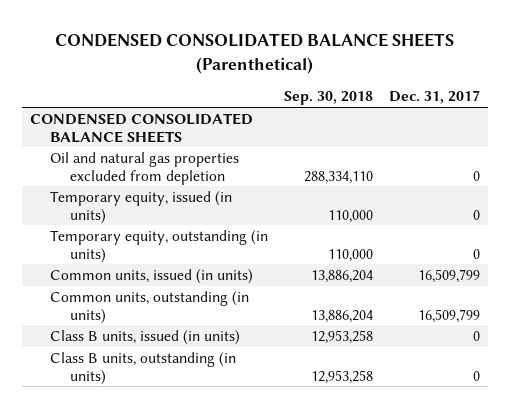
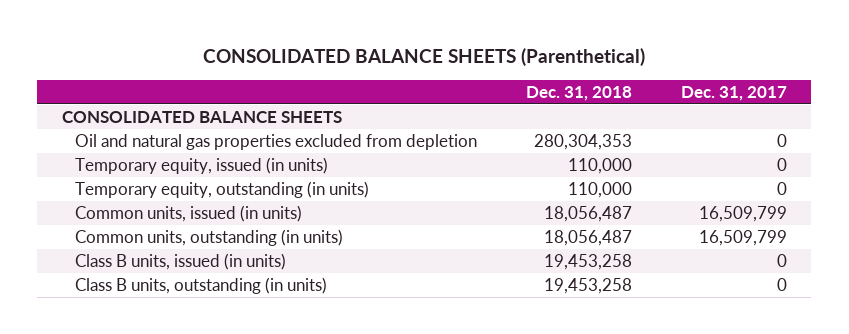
- CONDENSED CONSOLIDATED BALANCE SHEETS (Parenthetical)
+ CONSOLIDATED BALANCE SHEETS (Parenthetical)
- | Sep. 30, 2018 | Dec. 31, 2017
+ | Dec. 31, 2018 | Dec. 31, 2017
- CONDENSED CONSOLIDATED BALANCE SHEETS
+ CONSOLIDATED BALANCE SHEETS

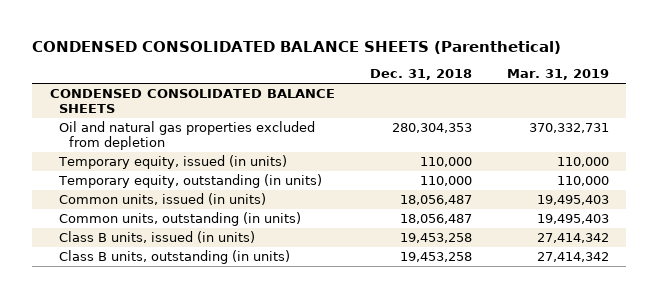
- CONSOLIDATED BALANCE SHEETS (Parenthetical)
+ CONDENSED CONSOLIDATED BALANCE SHEETS (Parenthetical)
- | Dec. 31, 2018 | Dec. 31, 2017
+ | Dec. 31, 2018 | Mar. 31, 2019
- CONSOLIDATED BALANCE SHEETS
+ CONDENSED CONSOLIDATED BALANCE SHEETS

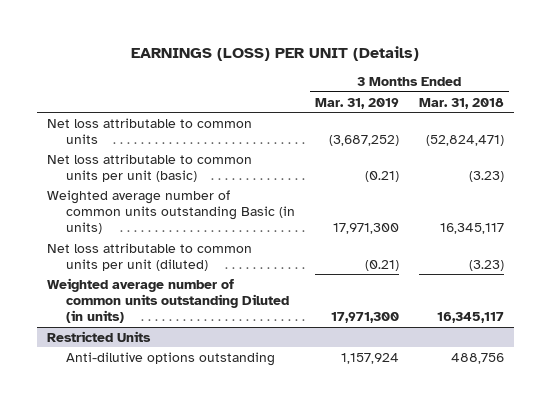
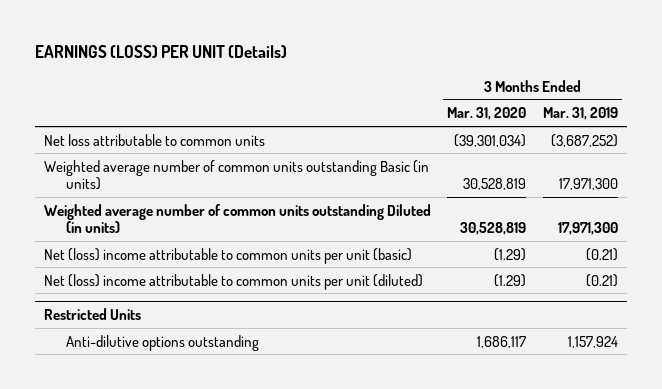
- | 3 Months Ended Mar. 31, 2019 | 3 Months Ended Mar. 31, 2018
+ | 3 Months Ended Mar. 31, 2020 | 3 Months Ended Mar. 31, 2019
- Net loss attributable to common units per unit (basic) | (0.21) | (3.23)
- Net loss attributable to common units per unit (diluted) | (0.21) | (3.23)
+ Net (loss) income attributable to common units per unit (basic) | (1.29) | (0.21)
+ Net (loss) income attributable to common units per unit (diluted) | (1.29) | (0.21)

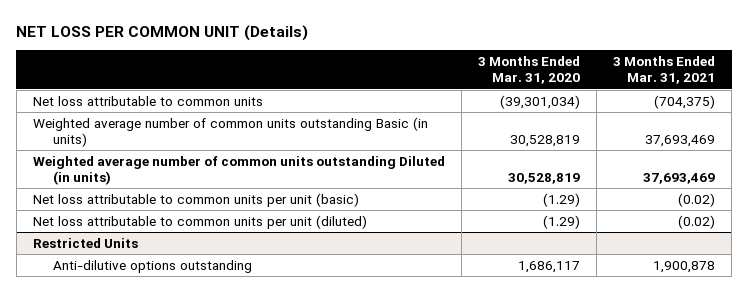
- EARNINGS (LOSS) PER UNIT (Details)
+ NET LOSS PER COMMON UNIT (Details)
- | 3 Months Ended Mar. 31, 2020 | 3 Months Ended Mar. 31, 2019
+ | 3 Months Ended Mar. 31, 2020 | 3 Months Ended Mar. 31, 2021
- Net (loss) income attributable to common units per unit (basic) | (1.29) | (0.21)
- Net (loss) income attributable to common units per unit (diluted) | (1.29) | (0.21)
+ Net loss attributable to common units per unit (basic) | (1.29) | (0.02)
+ Net loss attributable to common units per unit (diluted) | (1.29) | (0.02)

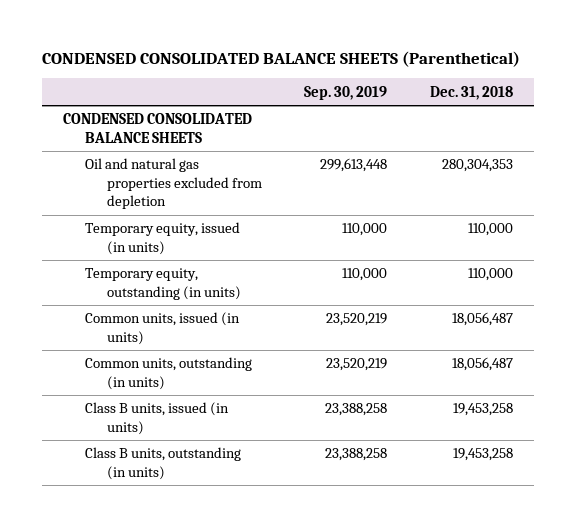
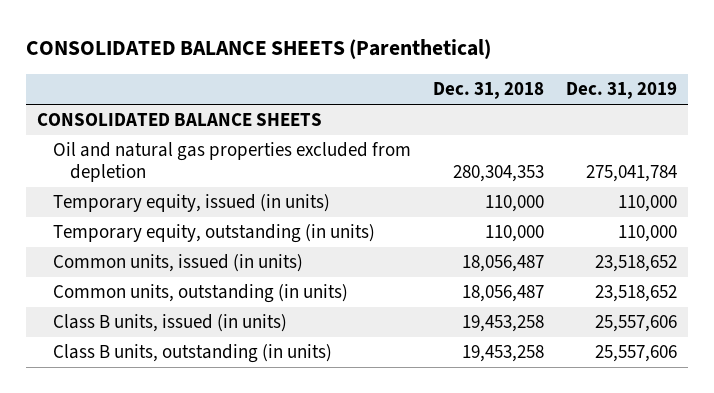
- CONDENSED CONSOLIDATED BALANCE SHEETS (Parenthetical)
+ CONSOLIDATED BALANCE SHEETS (Parenthetical)
- | Sep. 30, 2019 | Dec. 31, 2018
+ | Dec. 31, 2018 | Dec. 31, 2019
- CONDENSED CONSOLIDATED BALANCE SHEETS
+ CONSOLIDATED BALANCE SHEETS

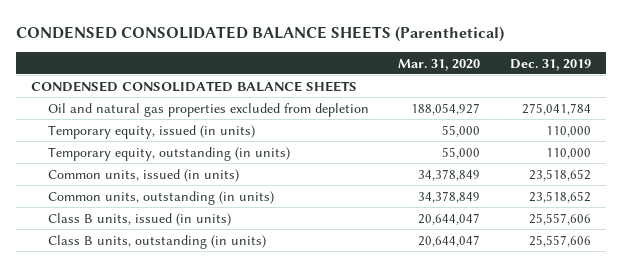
- CONSOLIDATED BALANCE SHEETS (Parenthetical)
+ CONDENSED CONSOLIDATED BALANCE SHEETS (Parenthetical)
- | Dec. 31, 2018 | Dec. 31, 2019
+ | Mar. 31, 2020 | Dec. 31, 2019
- CONSOLIDATED BALANCE SHEETS
+ CONDENSED CONSOLIDATED BALANCE SHEETS

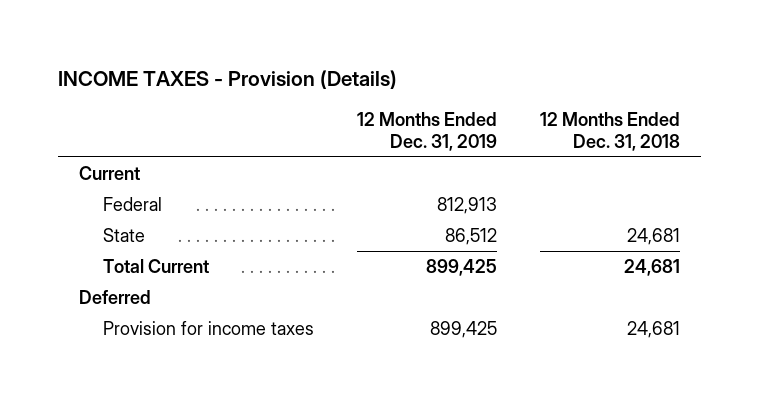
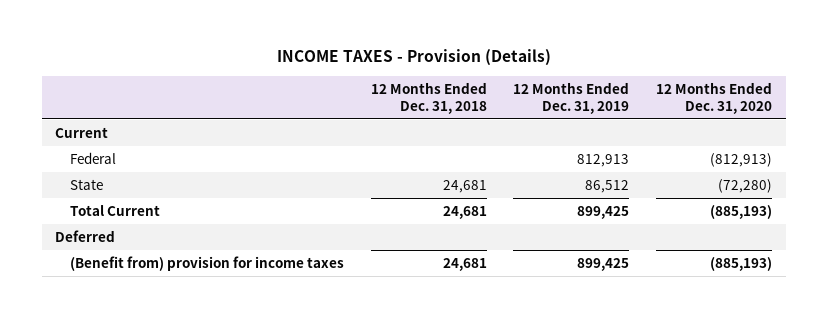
- | 12 Months Ended Dec. 31, 2019 | 12 Months Ended Dec. 31, 2018
+ | 12 Months Ended Dec. 31, 2018 | 12 Months Ended Dec. 31, 2019 | 12 Months Ended Dec. 31, 2020
- Provision for income taxes | 899,425 | 24,681
+ (Benefit from) provision for income taxes | 24,681 | 899,425 | (885,193)

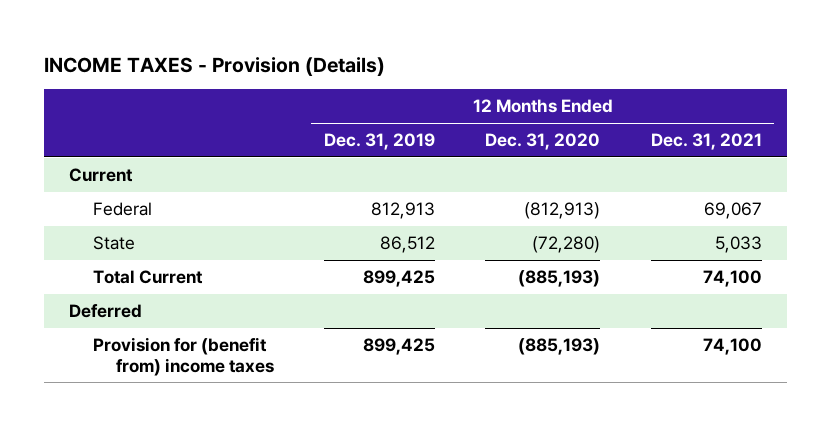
- | 12 Months Ended Dec. 31, 2018 | 12 Months Ended Dec. 31, 2019 | 12 Months Ended Dec. 31, 2020
+ | 12 Months Ended Dec. 31, 2019 | 12 Months Ended Dec. 31, 2020 | 12 Months Ended Dec. 31, 2021
- (Benefit from) provision for income taxes | 24,681 | 899,425 | (885,193)
+ Provision for (benefit from) income taxes | 899,425 | (885,193) | 74,100

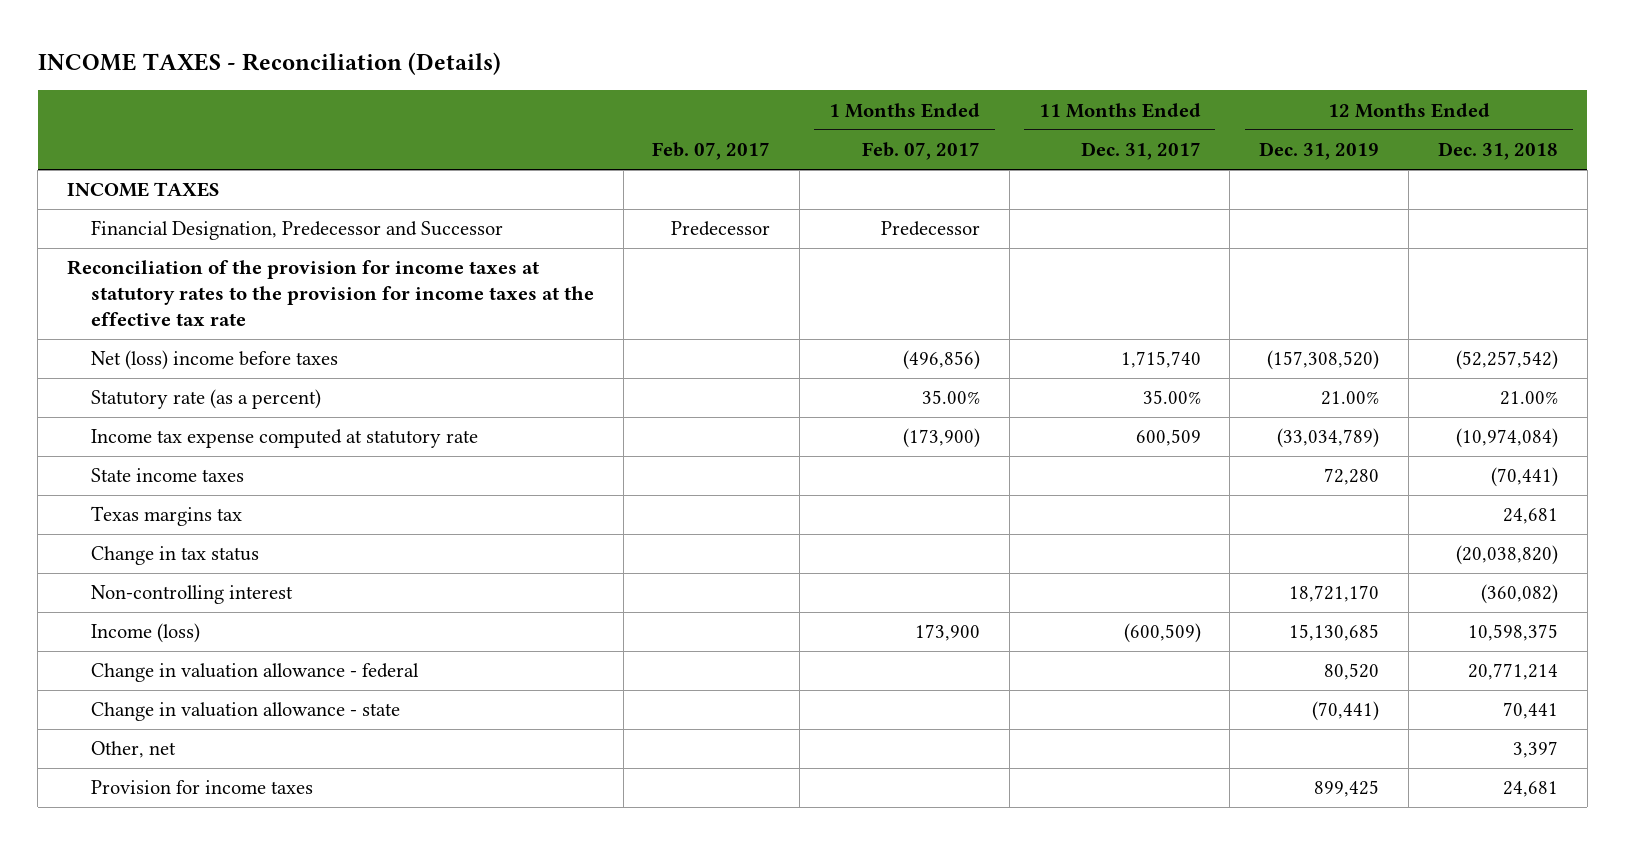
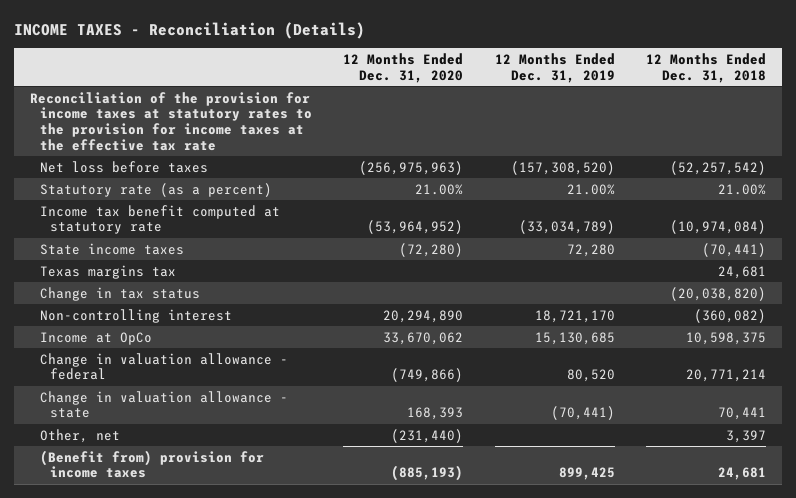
- | Feb. 07, 2017 | 1 Months Ended Feb. 07, 2017 | 11 Months Ended Dec. 31, 2017 | 12 Months Ended Dec. 31, 2019 | 12 Months Ended Dec. 31, 2018
+ | 12 Months Ended Dec. 31, 2020 | 12 Months Ended Dec. 31, 2019 | 12 Months Ended Dec. 31, 2018
- INCOME TAXES
- Financial Designation, Predecessor and Successor | Predecessor | Predecessor | | |
- Net (loss) income before taxes | | (496,856) | 1,715,740 | (157,308,520) | (52,257,542)
+ Net loss before taxes | (256,975,963) | (157,308,520) | (52,257,542)
- Income tax expense computed at statutory rate | | (173,900) | 600,509 | (33,034,789) | (10,974,084)
+ Income tax benefit computed at statutory rate | (53,964,952) | (33,034,789) | (10,974,084)
- Income (loss) | | 173,900 | (600,509) | 15,130,685 | 10,598,375
+ Income at OpCo | 33,670,062 | 15,130,685 | 10,598,375
- Provision for income taxes | | | | 899,425 | 24,681
+ (Benefit from) provision for income taxes | (885,193) | 899,425 | 24,681

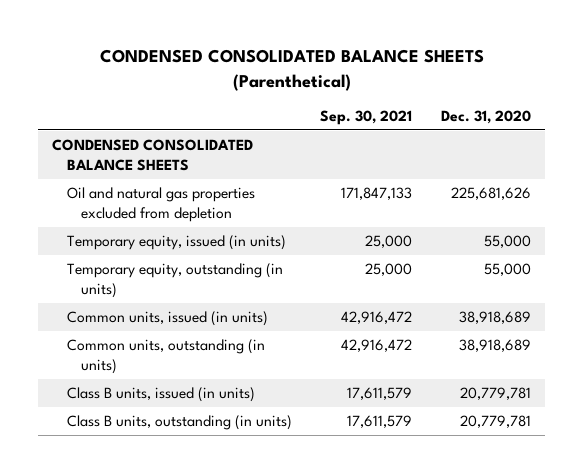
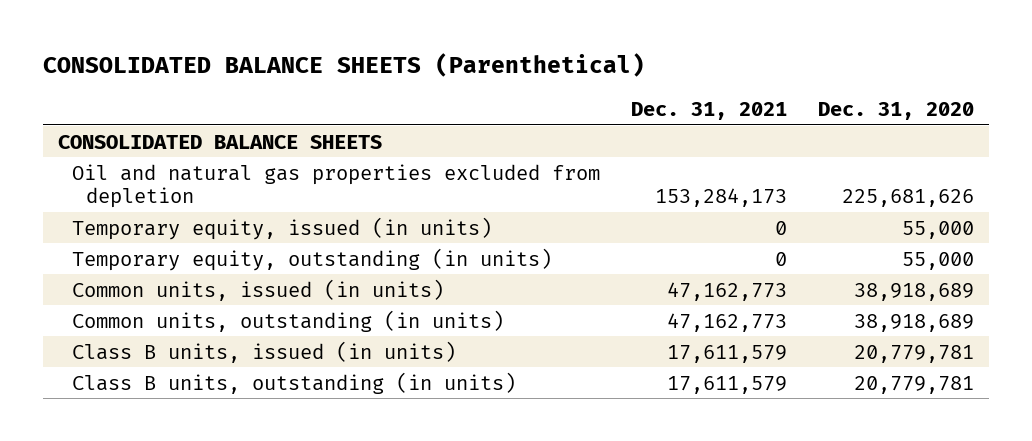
- CONDENSED CONSOLIDATED BALANCE SHEETS (Parenthetical)
+ CONSOLIDATED BALANCE SHEETS (Parenthetical)
- | Sep. 30, 2021 | Dec. 31, 2020
+ | Dec. 31, 2021 | Dec. 31, 2020
- CONDENSED CONSOLIDATED BALANCE SHEETS
+ CONSOLIDATED BALANCE SHEETS

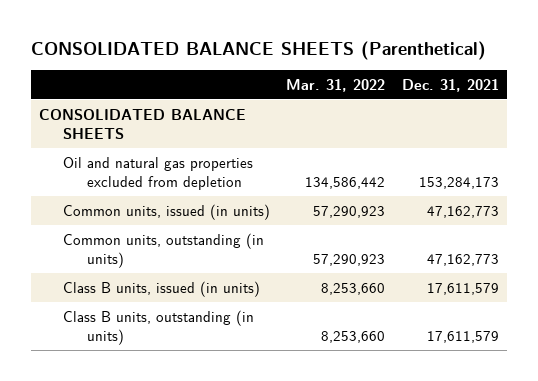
- | Dec. 31, 2021 | Dec. 31, 2020
+ | Mar. 31, 2022 | Dec. 31, 2021
- Temporary equity, issued (in units) | 0 | 55,000
- Temporary equity, outstanding (in units) | 0 | 55,000

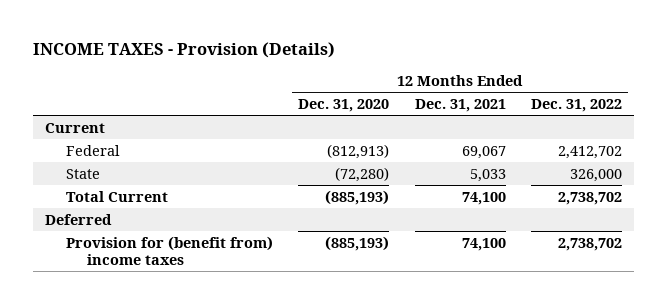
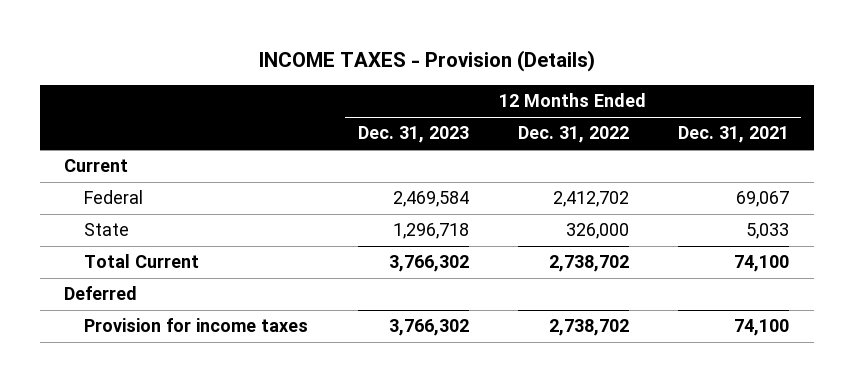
- | 12 Months Ended Dec. 31, 2020 | 12 Months Ended Dec. 31, 2021 | 12 Months Ended Dec. 31, 2022
+ | 12 Months Ended Dec. 31, 2023 | 12 Months Ended Dec. 31, 2022 | 12 Months Ended Dec. 31, 2021
- Provision for (benefit from) income taxes | (885,193) | 74,100 | 2,738,702
+ Provision for income taxes | 3,766,302 | 2,738,702 | 74,100

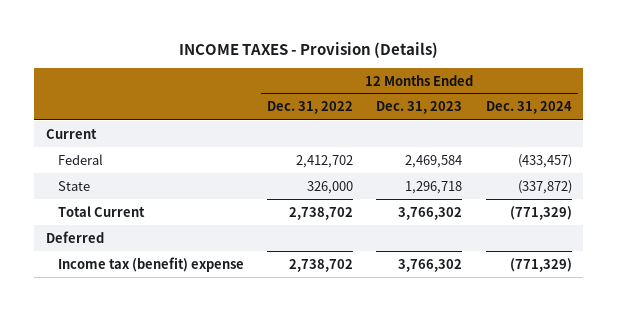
- | 12 Months Ended Dec. 31, 2023 | 12 Months Ended Dec. 31, 2022 | 12 Months Ended Dec. 31, 2021
+ | 12 Months Ended Dec. 31, 2022 | 12 Months Ended Dec. 31, 2023 | 12 Months Ended Dec. 31, 2024
- Provision for income taxes | 3,766,302 | 2,738,702 | 74,100
+ Income tax (benefit) expense | 2,738,702 | 3,766,302 | (771,329)

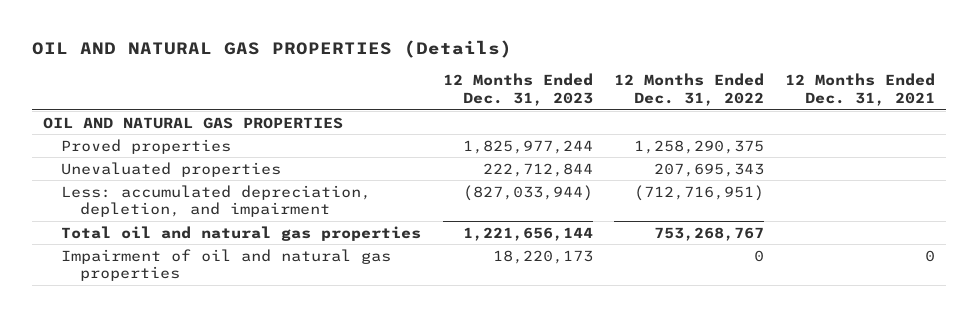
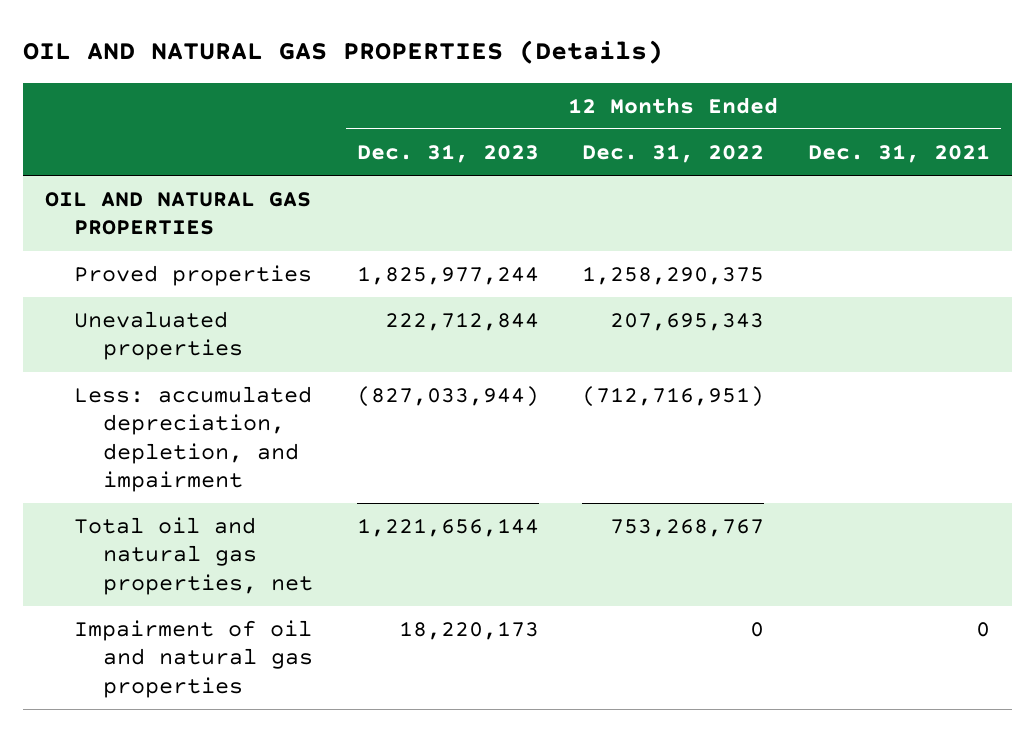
- Total oil and natural gas properties | 1,221,656,144 | 753,268,767 |
+ Total oil and natural gas properties, net | 1,221,656,144 | 753,268,767 |

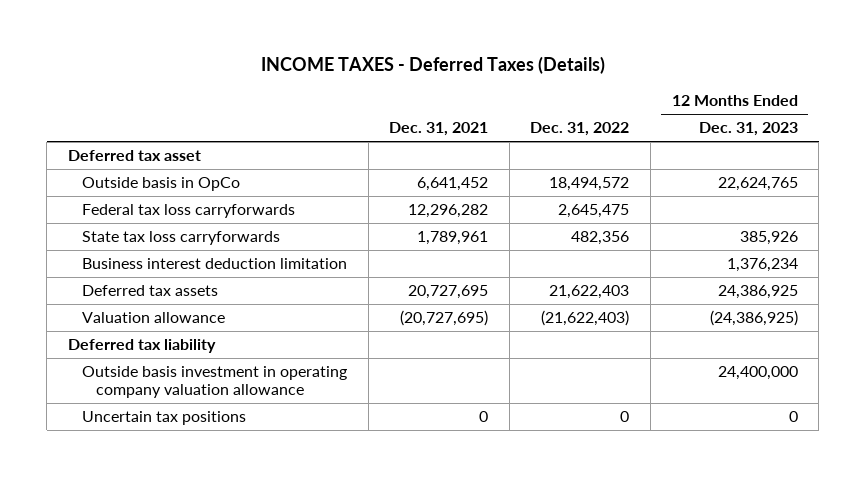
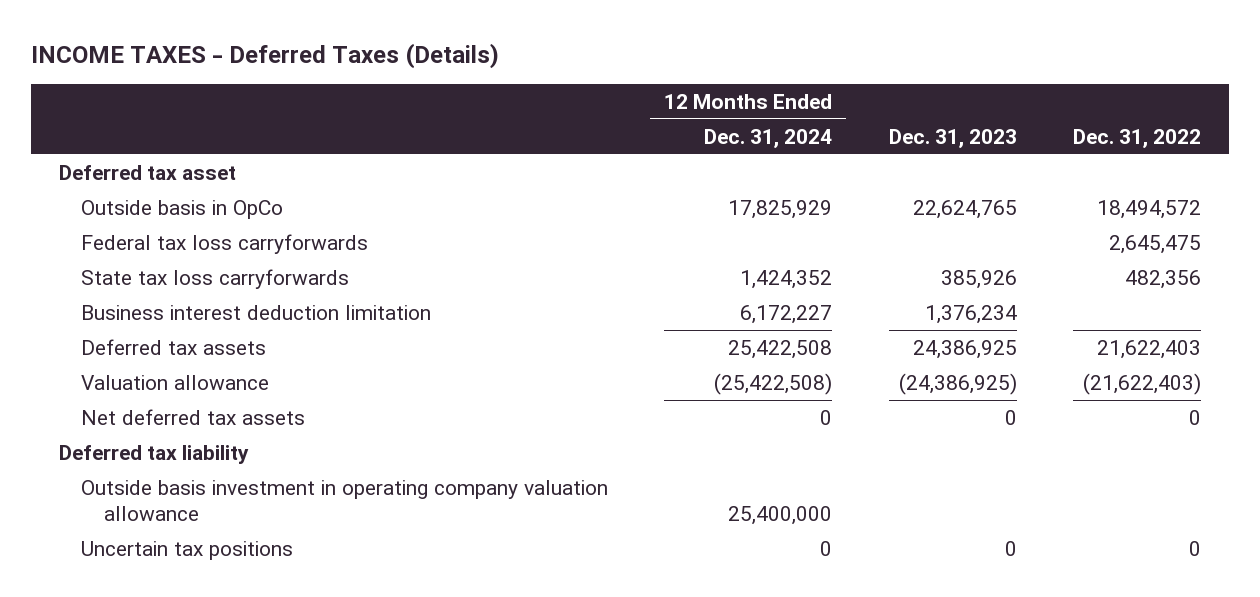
- | Dec. 31, 2021 | Dec. 31, 2022 | 12 Months Ended Dec. 31, 2023
+ | 12 Months Ended Dec. 31, 2024 | Dec. 31, 2023 | Dec. 31, 2022
+ Net deferred tax assets | 0 | 0 | 0

